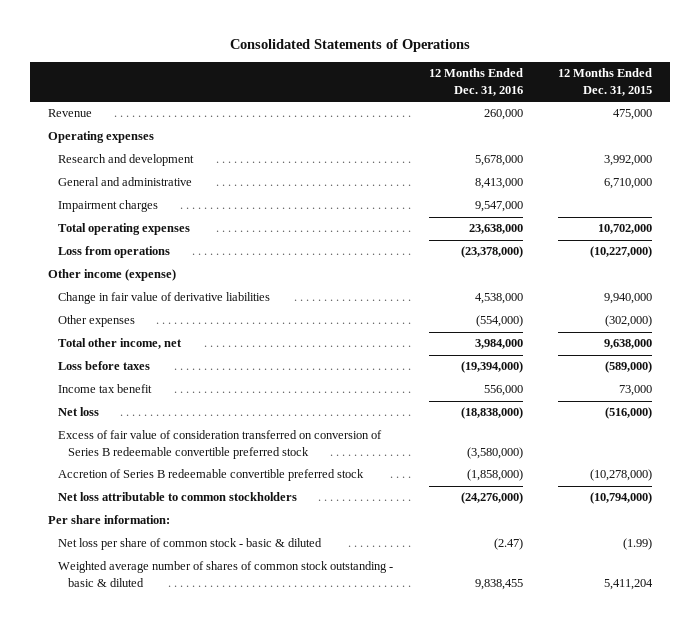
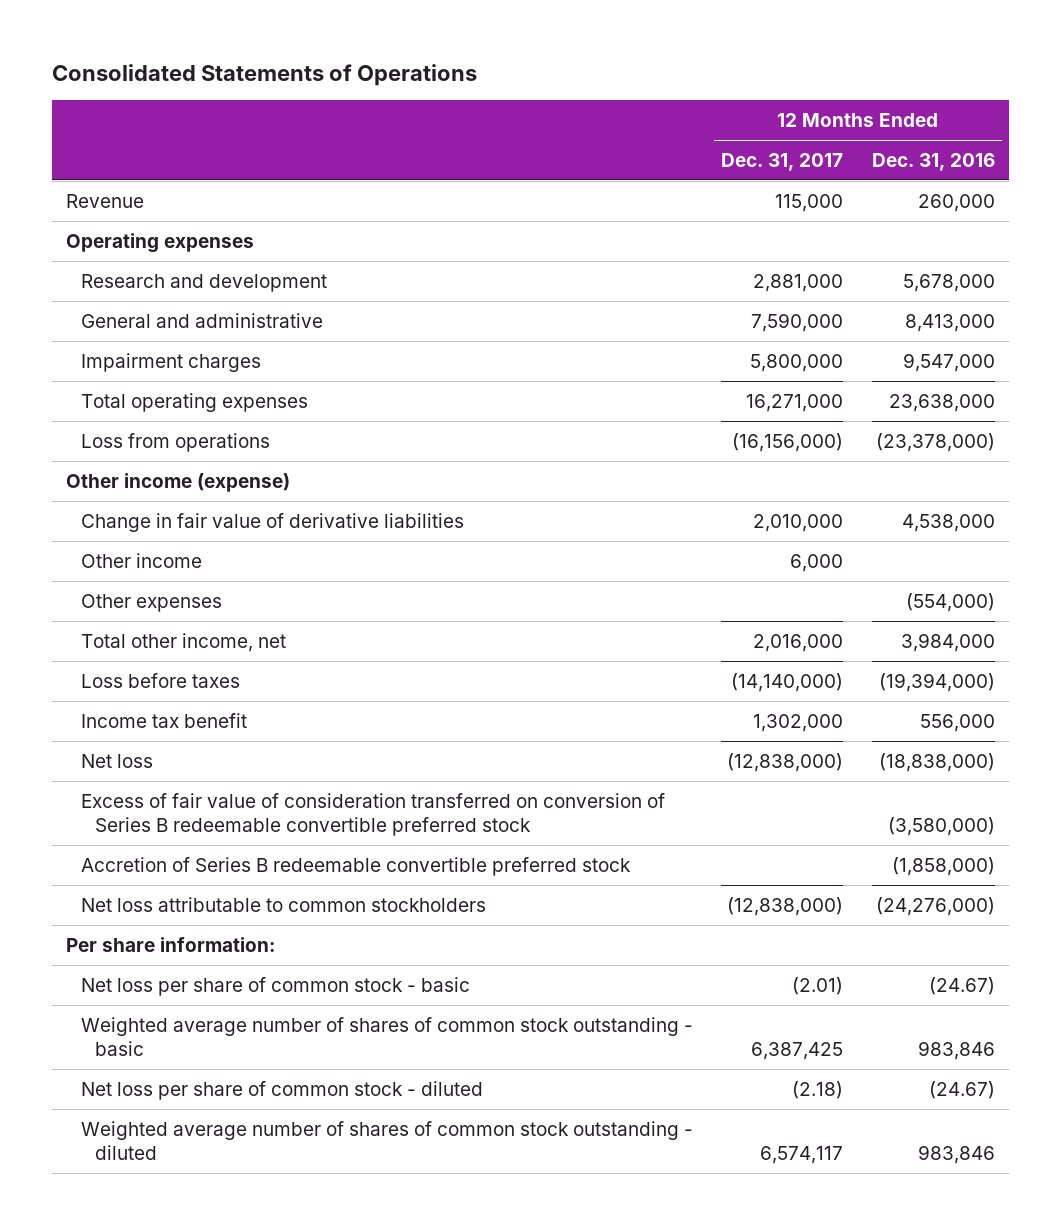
- | 12 Months Ended Dec. 31, 2016 | 12 Months Ended Dec. 31, 2015
+ | 12 Months Ended Dec. 31, 2017 | 12 Months Ended Dec. 31, 2016
+ Other income | 6,000 |
- Net loss per share of common stock - basic & diluted | (2.47) | (1.99)
- Weighted average number of shares of common stock outstanding - basic & diluted | 9,838,455 | 5,411,204
+ Net loss per share of common stock - basic | (2.01) | (24.67)
+ Weighted average number of shares of common stock outstanding - basic | 6,387,425 | 983,846
+ Net loss per share of common stock - diluted | (2.18) | (24.67)
+ Weighted average number of shares of common stock outstanding - diluted | 6,574,117 | 983,846

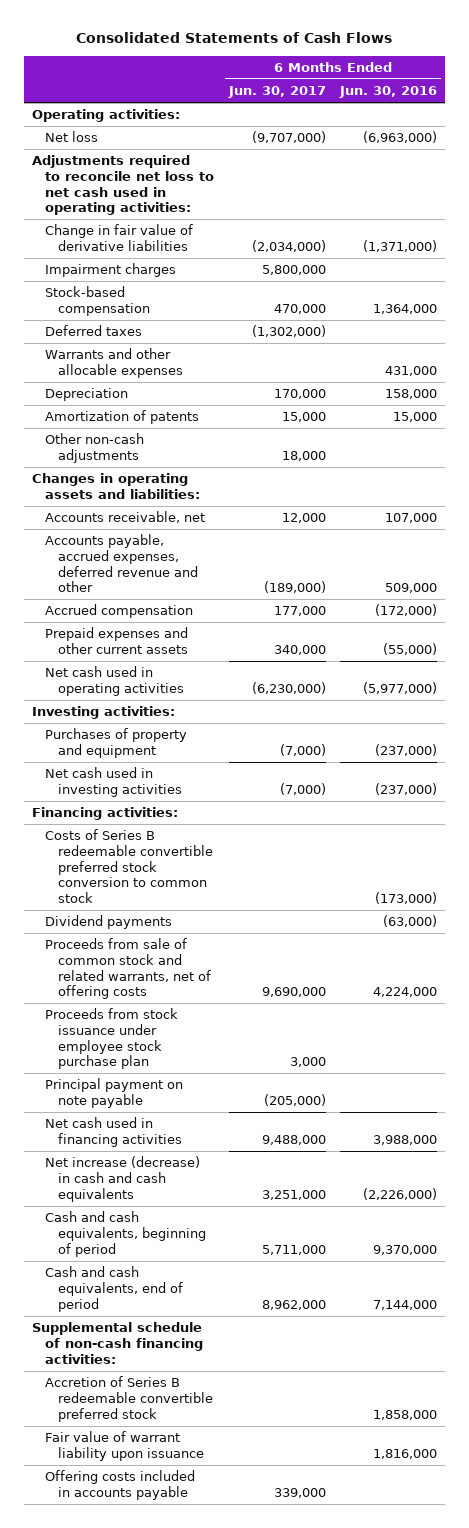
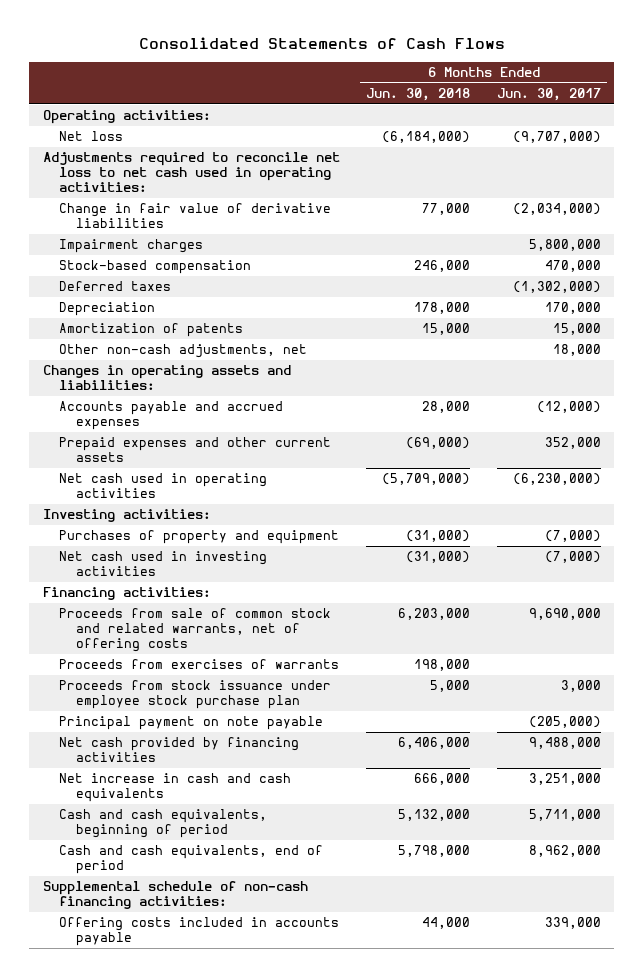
- | 6 Months Ended Jun. 30, 2017 | 6 Months Ended Jun. 30, 2016
+ | 6 Months Ended Jun. 30, 2018 | 6 Months Ended Jun. 30, 2017
- Warrants and other allocable expenses | | 431,000
- Other non-cash adjustments | 18,000 |
+ Other non-cash adjustments, net | | 18,000
- Accounts receivable, net | 12,000 | 107,000
- Accounts payable, accrued expenses, deferred revenue and other | (189,000) | 509,000
- Accrued compensation | 177,000 | (172,000)
- Prepaid expenses and other current assets | 340,000 | (55,000)
+ Accounts payable and accrued expenses | 28,000 | (12,000)
+ Prepaid expenses and other current assets | (69,000) | 352,000
- Costs of Series B redeemable convertible preferred stock conversion to common stock | | (173,000)
- Dividend payments | | (63,000)
+ Proceeds from exercises of warrants | 198,000 |
- Net cash used in financing activities | 9,488,000 | 3,988,000
- Net increase (decrease) in cash and cash equivalents | 3,251,000 | (2,226,000)
+ Net cash provided by financing activities | 6,406,000 | 9,488,000
+ Net increase in cash and cash equivalents | 666,000 | 3,251,000
- Accretion of Series B redeemable convertible preferred stock | | 1,858,000
- Fair value of warrant liability upon issuance | | 1,816,000

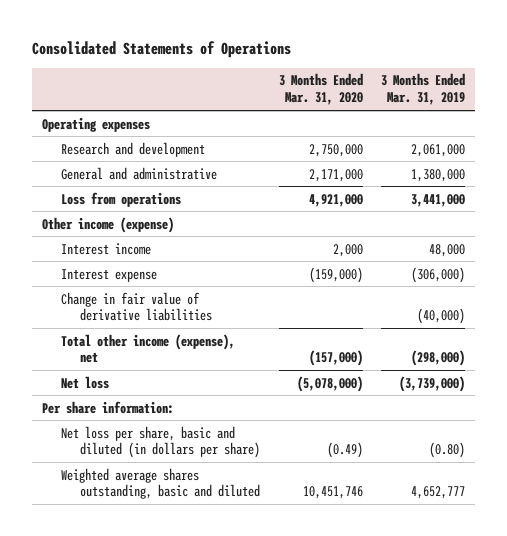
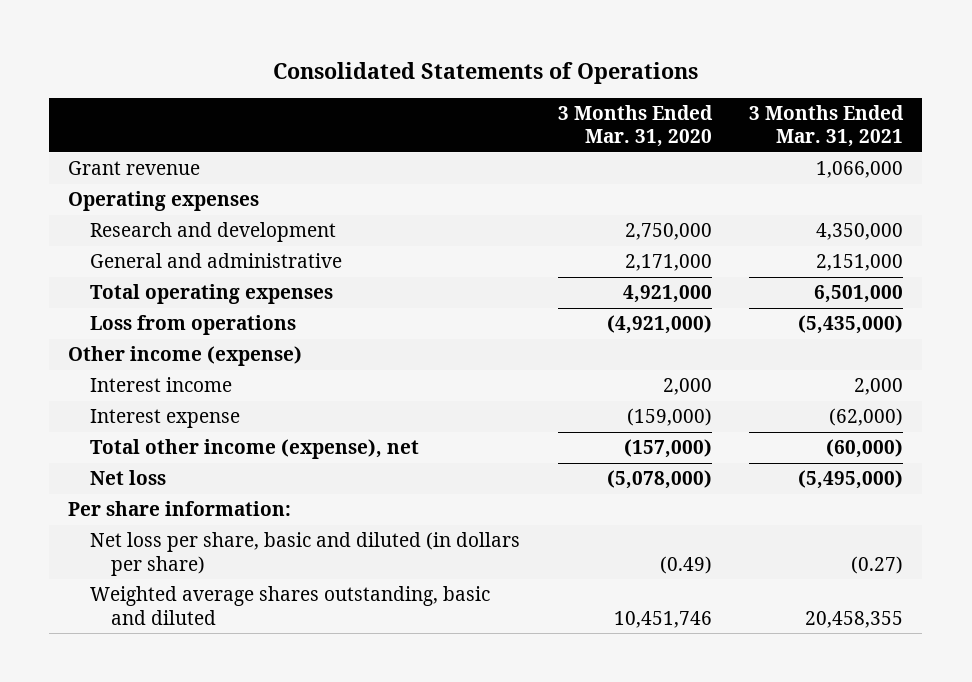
- | 3 Months Ended Mar. 31, 2020 | 3 Months Ended Mar. 31, 2019
+ | 3 Months Ended Mar. 31, 2020 | 3 Months Ended Mar. 31, 2021
+ Grant revenue | | 1,066,000
- Loss from operations | 4,921,000 | 3,441,000
+ Total operating expenses | 4,921,000 | 6,501,000
+ Loss from operations | (4,921,000) | (5,435,000)
- Change in fair value of derivative liabilities | | (40,000)

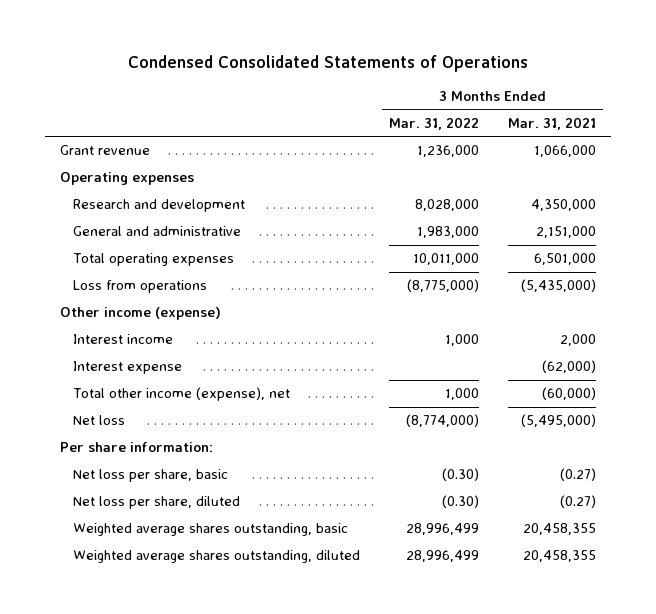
- Consolidated Statements of Operations
+ Condensed Consolidated Statements of Operations
- | 3 Months Ended Mar. 31, 2020 | 3 Months Ended Mar. 31, 2021
+ | 3 Months Ended Mar. 31, 2022 | 3 Months Ended Mar. 31, 2021
- Net loss per share, basic and diluted (in dollars per share) | (0.49) | (0.27)
- Weighted average shares outstanding, basic and diluted | 10,451,746 | 20,458,355
+ Net loss per share, basic | (0.30) | (0.27)
+ Net loss per share, diluted | (0.30) | (0.27)
+ Weighted average shares outstanding, basic | 28,996,499 | 20,458,355
+ Weighted average shares outstanding, diluted | 28,996,499 | 20,458,355

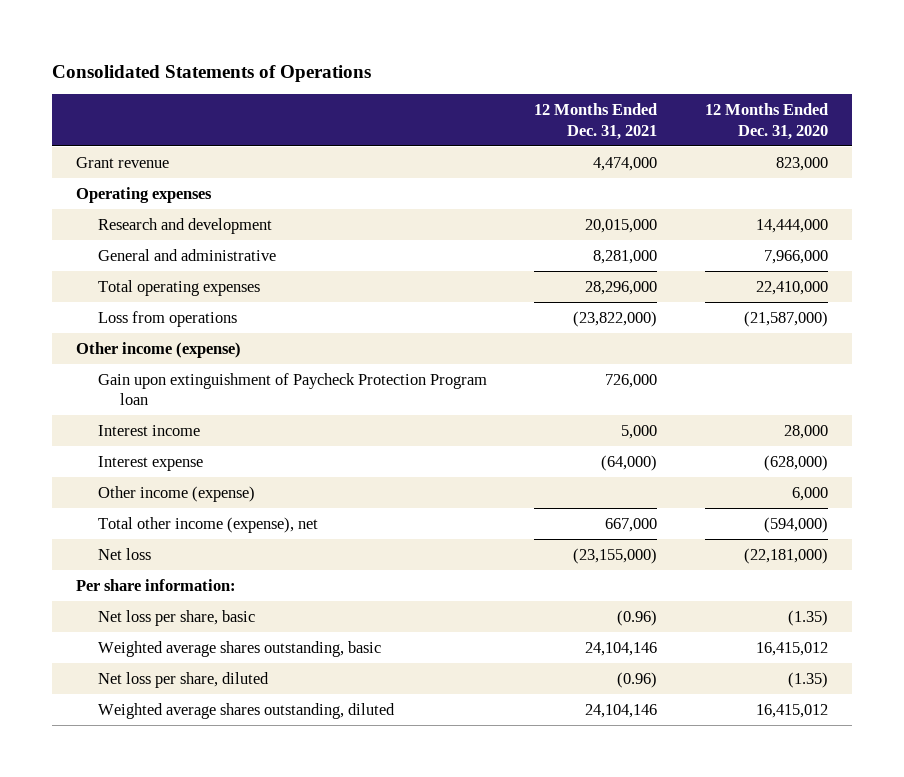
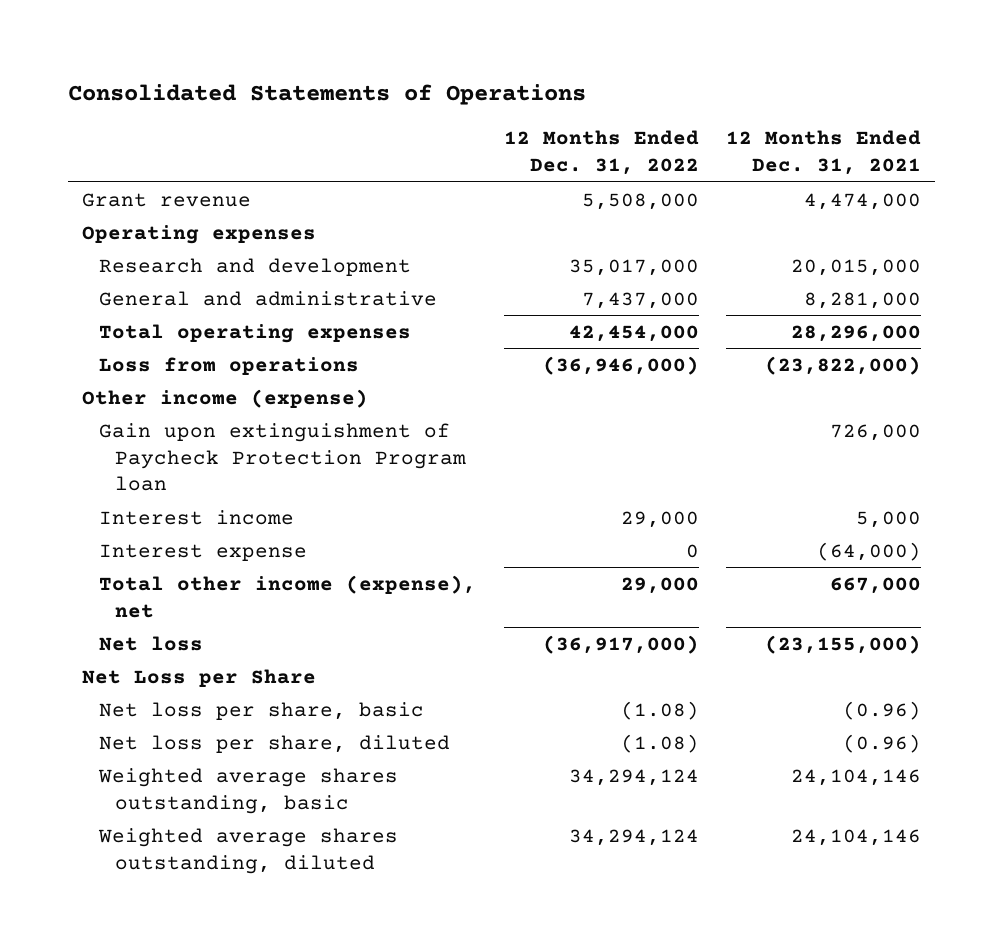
- | 12 Months Ended Dec. 31, 2021 | 12 Months Ended Dec. 31, 2020
+ | 12 Months Ended Dec. 31, 2022 | 12 Months Ended Dec. 31, 2021
- Other income (expense) | | 6,000
- Per share information:
+ Net Loss per Share
moved down: Weighted average shares outstanding, basic | 34,294,124 | 24,104,146

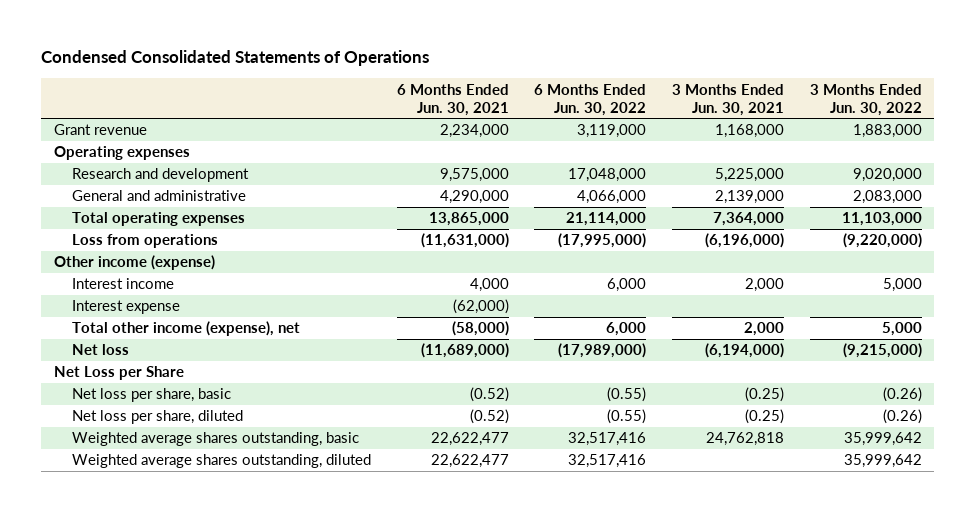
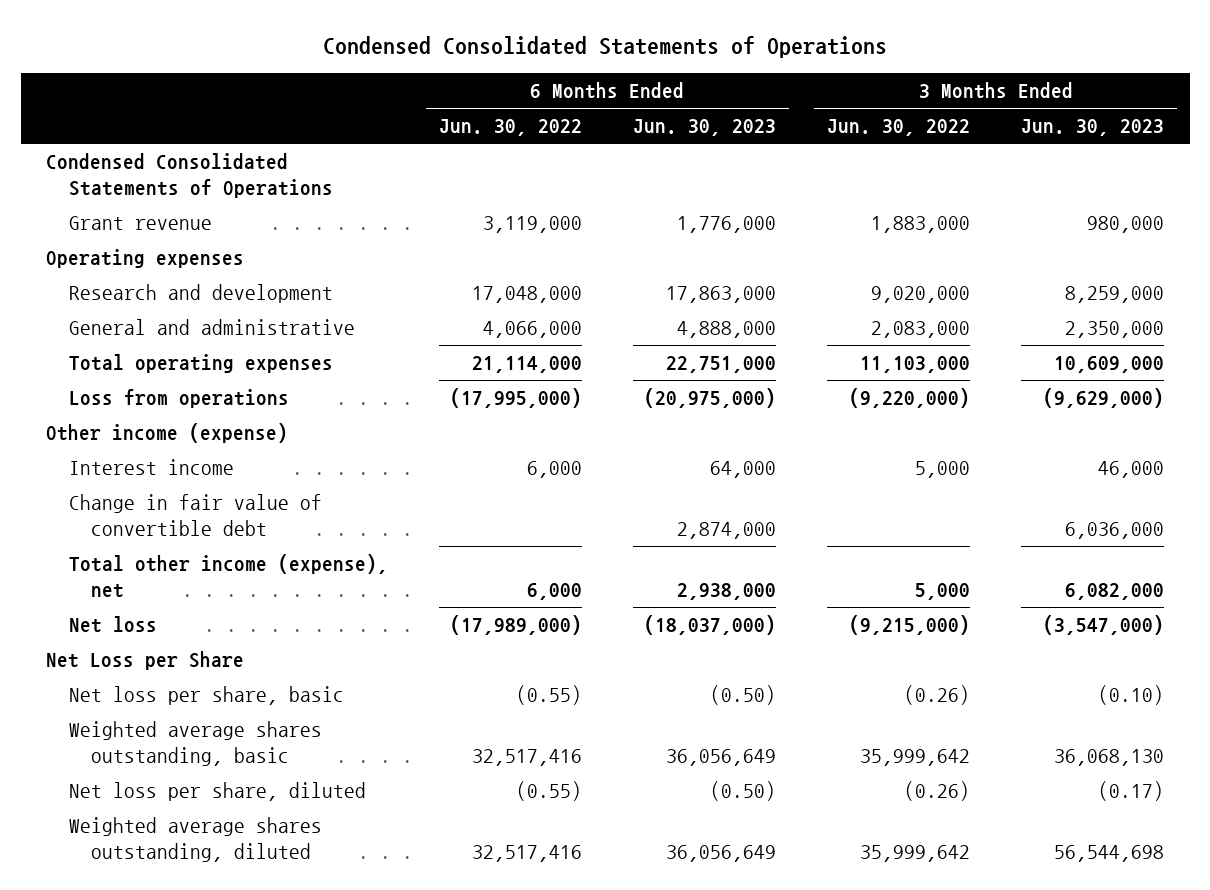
- | 6 Months Ended Jun. 30, 2021 | 6 Months Ended Jun. 30, 2022 | 3 Months Ended Jun. 30, 2021 | 3 Months Ended Jun. 30, 2022
+ | 6 Months Ended Jun. 30, 2022 | 6 Months Ended Jun. 30, 2023 | 3 Months Ended Jun. 30, 2022 | 3 Months Ended Jun. 30, 2023
+ Condensed Consolidated Statements of Operations
- Interest expense | (62,000) | | |
+ Change in fair value of convertible debt | | 2,874,000 | | 6,036,000
moved down: Net loss per share, diluted | (0.55) | (0.50) | (0.26) | (0.17)

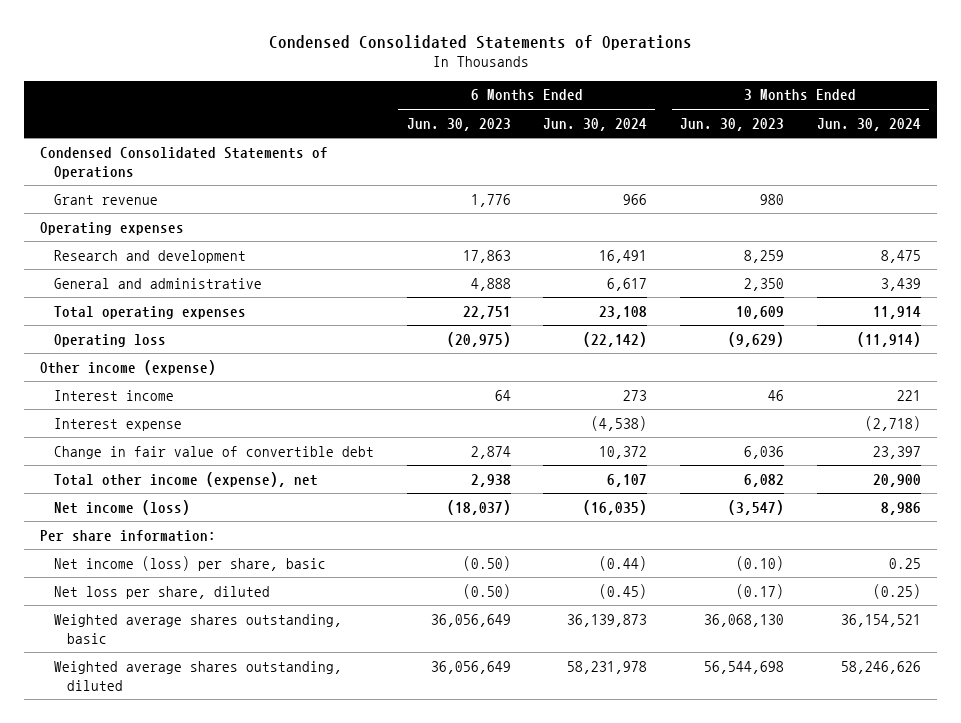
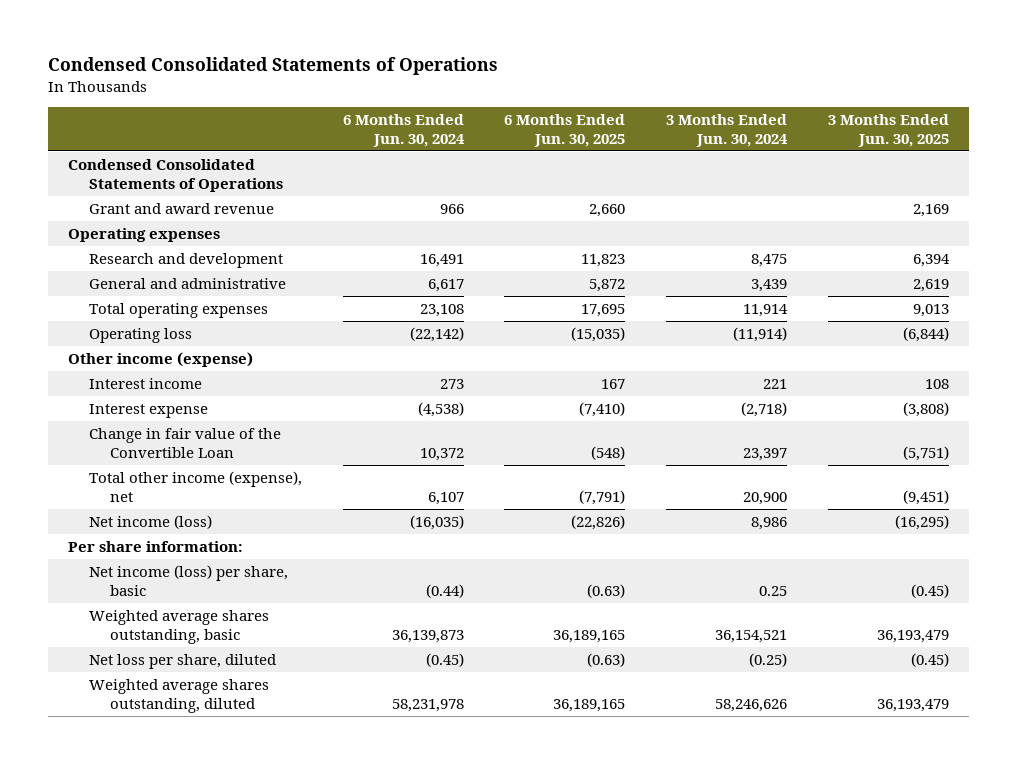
- | 6 Months Ended Jun. 30, 2023 | 6 Months Ended Jun. 30, 2024 | 3 Months Ended Jun. 30, 2023 | 3 Months Ended Jun. 30, 2024
+ | 6 Months Ended Jun. 30, 2024 | 6 Months Ended Jun. 30, 2025 | 3 Months Ended Jun. 30, 2024 | 3 Months Ended Jun. 30, 2025
- Grant revenue | 1,776 | 966 | 980 |
+ Grant and award revenue | 966 | 2,660 | | 2,169
- Change in fair value of convertible debt | 2,874 | 10,372 | 6,036 | 23,397
+ Change in fair value of the Convertible Loan | 10,372 | (548) | 23,397 | (5,751)
moved down: Net loss per share, diluted | (0.45) | (0.63) | (0.25) | (0.45)

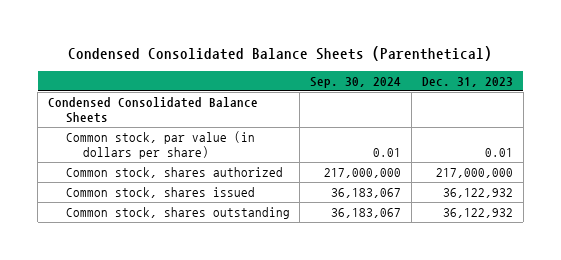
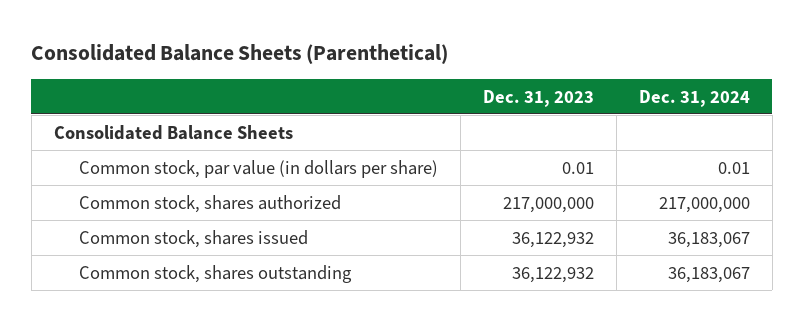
- Condensed Consolidated Balance Sheets (Parenthetical)
+ Consolidated Balance Sheets (Parenthetical)
- | Sep. 30, 2024 | Dec. 31, 2023
+ | Dec. 31, 2023 | Dec. 31, 2024
- Condensed Consolidated Balance Sheets
+ Consolidated Balance Sheets

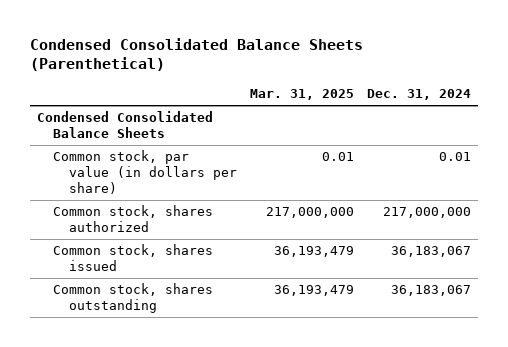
- Consolidated Balance Sheets (Parenthetical)
+ Condensed Consolidated Balance Sheets (Parenthetical)
- | Dec. 31, 2023 | Dec. 31, 2024
+ | Mar. 31, 2025 | Dec. 31, 2024
- Consolidated Balance Sheets
+ Condensed Consolidated Balance Sheets

